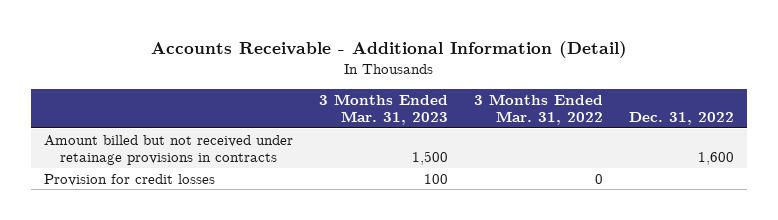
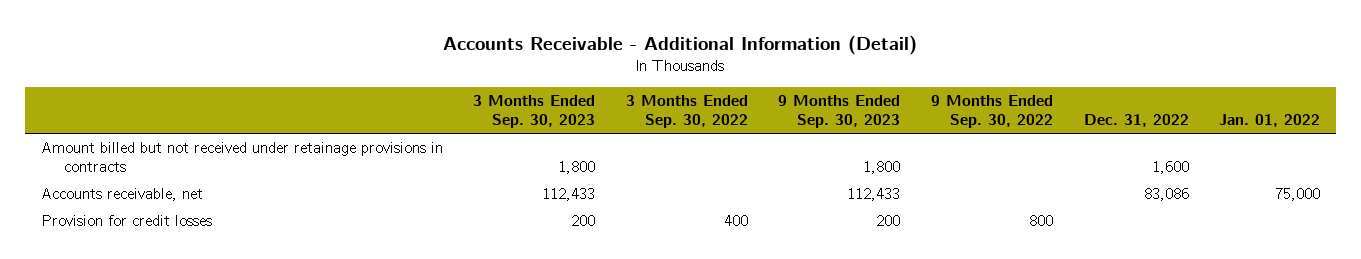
- | 3 Months Ended Mar. 31, 2023 | 3 Months Ended Mar. 31, 2022 | Dec. 31, 2022
+ | 3 Months Ended Sep. 30, 2023 | 3 Months Ended Sep. 30, 2022 | 9 Months Ended Sep. 30, 2023 | 9 Months Ended Sep. 30, 2022 | Dec. 31, 2022 | Jan. 01, 2022
+ Accounts receivable, net | 112,433 | | 112,433 | | 83,086 | 75,000

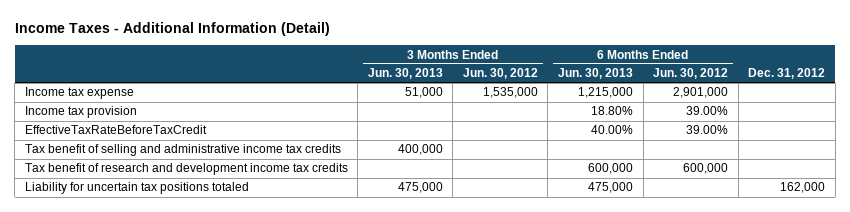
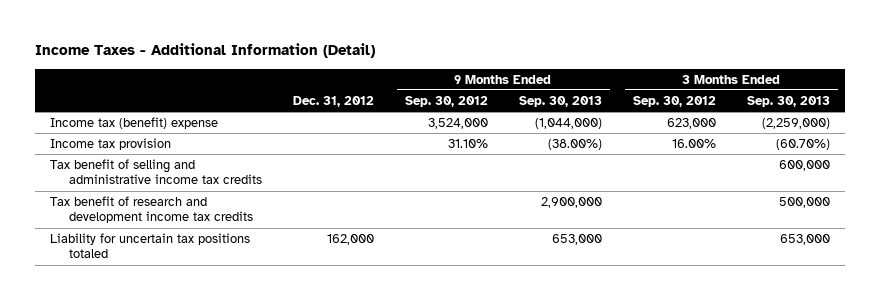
- | 3 Months Ended Jun. 30, 2013 | 3 Months Ended Jun. 30, 2012 | 6 Months Ended Jun. 30, 2013 | 6 Months Ended Jun. 30, 2012 | Dec. 31, 2012
+ | Dec. 31, 2012 | 9 Months Ended Sep. 30, 2012 | 9 Months Ended Sep. 30, 2013 | 3 Months Ended Sep. 30, 2012 | 3 Months Ended Sep. 30, 2013
- Income tax expense | 51,000 | 1,535,000 | 1,215,000 | 2,901,000 |
+ Income tax (benefit) expense | | 3,524,000 | (1,044,000) | 623,000 | (2,259,000)
- EffectiveTaxRateBeforeTaxCredit | | | 40.00% | 39.00% |

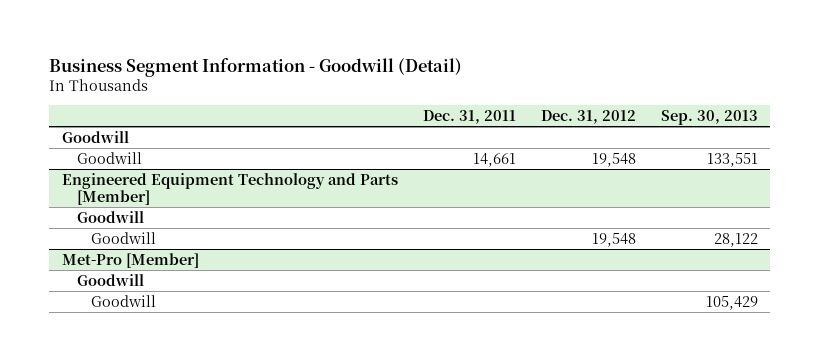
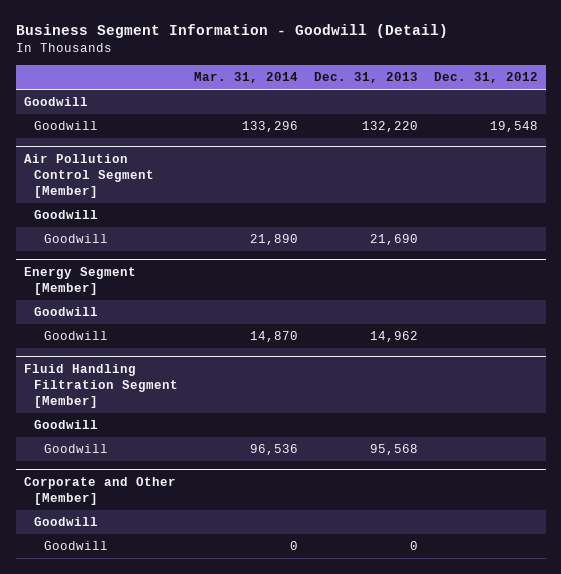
- | Dec. 31, 2011 | Dec. 31, 2012 | Sep. 30, 2013
+ | Mar. 31, 2014 | Dec. 31, 2013 | Dec. 31, 2012
- Engineered Equipment Technology and Parts [Member]
- Goodwill
- Goodwill | | 19,548 | 28,122
- Met-Pro [Member]
- Goodwill
- Goodwill | | | 105,429
+ Air Pollution Control Segment [Member]
+ Goodwill
+ Goodwill | 21,890 | 21,690 |
+ Energy Segment [Member]
+ Goodwill
+ Goodwill | 14,870 | 14,962 |
+ Fluid Handling Filtration Segment [Member]
+ Goodwill
+ Goodwill | 96,536 | 95,568 |
+ Corporate and Other [Member]
+ Goodwill
+ Goodwill | 0 | 0 |

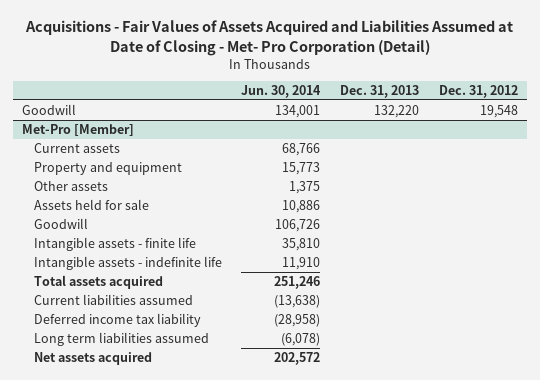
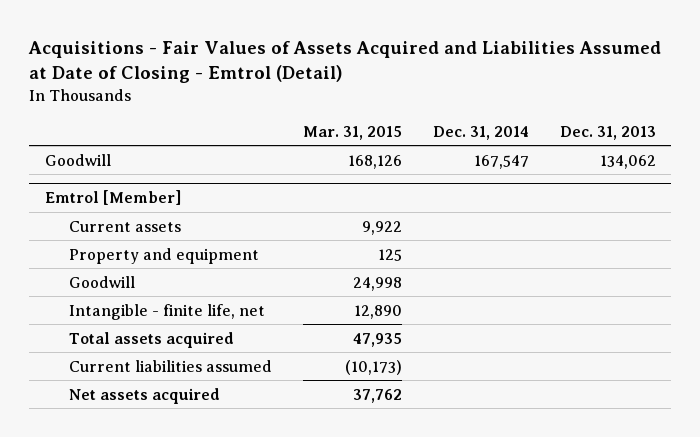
- Acquisitions - Fair Values of Assets Acquired and Liabilities Assumed at Date of Closing - Met- Pro Corporation (Detail)
+ Acquisitions - Fair Values of Assets Acquired and Liabilities Assumed at Date of Closing - Emtrol (Detail)
- | Jun. 30, 2014 | Dec. 31, 2013 | Dec. 31, 2012
+ | Mar. 31, 2015 | Dec. 31, 2014 | Dec. 31, 2013
- Goodwill | 134,001 | 132,220 | 19,548
- Met-Pro [Member]
- Current assets | 68,766 | |
- Property and equipment | 15,773 | |
- Other assets | 1,375 | |
- Assets held for sale | 10,886 | |
- Goodwill | 106,726 | |
- Intangible assets - finite life | 35,810 | |
- Intangible assets - indefinite life | 11,910 | |
- Total assets acquired | 251,246 | |
- Current liabilities assumed | (13,638) | |
- Deferred income tax liability | (28,958) | |
- Long term liabilities assumed | (6,078) | |
- Net assets acquired | 202,572 | |
+ Goodwill | 168,126 | 167,547 | 134,062
+ Emtrol [Member]
+ Current assets | 9,922 | |
+ Property and equipment | 125 | |
+ Goodwill | 24,998 | |
+ Intangible - finite life, net | 12,890 | |
+ Total assets acquired | 47,935 | |
+ Current liabilities assumed | (10,173) | |
+ Net assets acquired | 37,762 | |

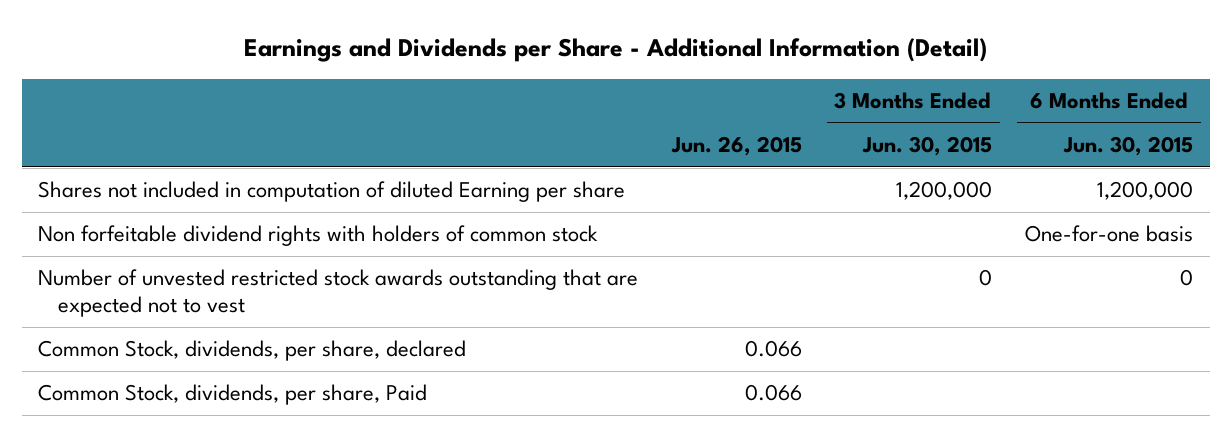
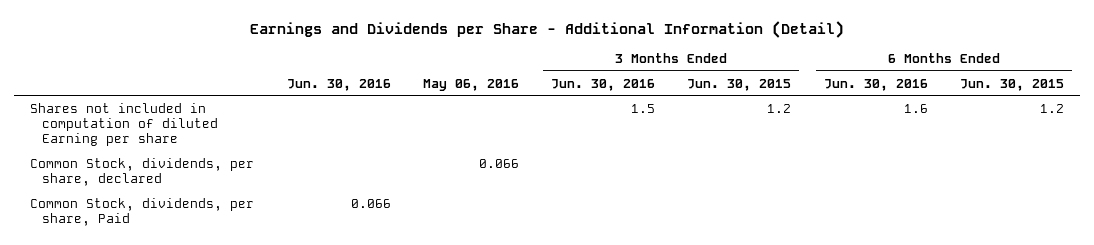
- | Jun. 26, 2015 | 3 Months Ended Jun. 30, 2015 | 6 Months Ended Jun. 30, 2015
+ | Jun. 30, 2016 | May 06, 2016 | 3 Months Ended Jun. 30, 2016 | 3 Months Ended Jun. 30, 2015 | 6 Months Ended Jun. 30, 2016 | 6 Months Ended Jun. 30, 2015
- Shares not included in computation of diluted Earning per share | | 1,200,000 | 1,200,000
- Non forfeitable dividend rights with holders of common stock | | | One-for-one basis
- Number of unvested restricted stock awards outstanding that are expected not to vest | | 0 | 0
+ Shares not included in computation of diluted Earning per share | | | 1.5 | 1.2 | 1.6 | 1.2

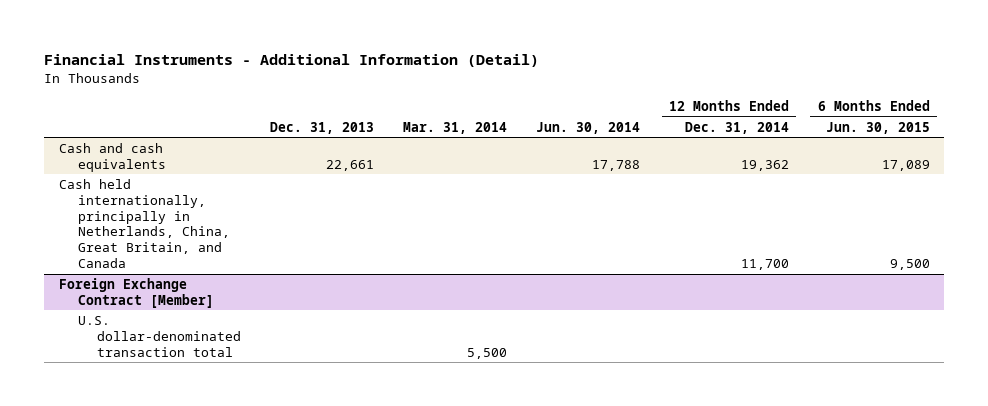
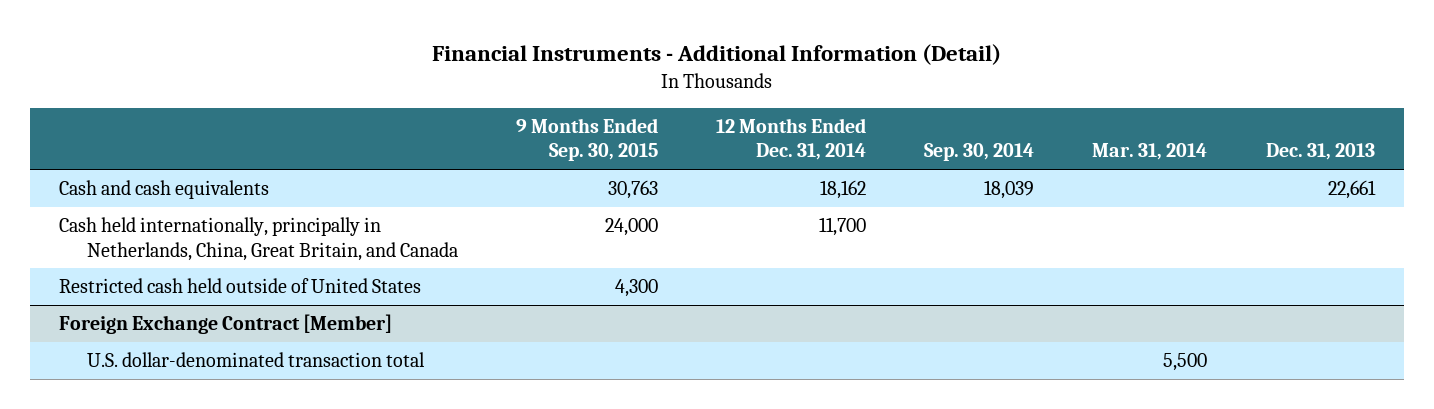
- | Dec. 31, 2013 | Mar. 31, 2014 | Jun. 30, 2014 | 12 Months Ended Dec. 31, 2014 | 6 Months Ended Jun. 30, 2015
+ | 9 Months Ended Sep. 30, 2015 | 12 Months Ended Dec. 31, 2014 | Sep. 30, 2014 | Mar. 31, 2014 | Dec. 31, 2013
- Cash and cash equivalents | 22,661 | | 17,788 | 19,362 | 17,089
+ Cash and cash equivalents | 30,763 | 18,162 | 18,039 | | 22,661
+ Restricted cash held outside of United States | 4,300 | | | |

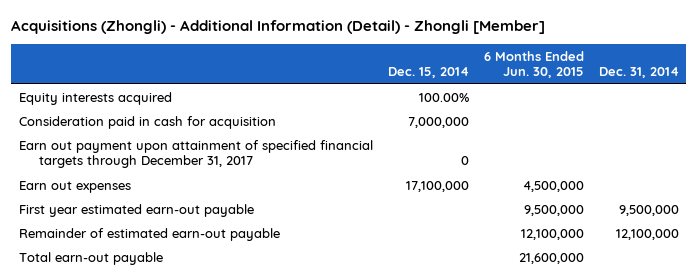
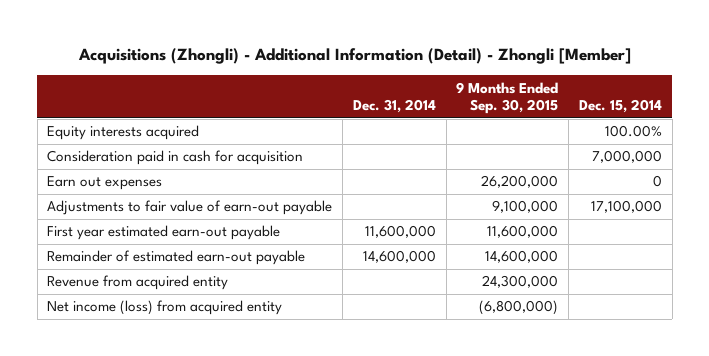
- | Dec. 15, 2014 | 6 Months Ended Jun. 30, 2015 | Dec. 31, 2014
+ | Dec. 31, 2014 | 9 Months Ended Sep. 30, 2015 | Dec. 15, 2014
- Earn out payment upon attainment of specified financial targets through December 31, 2017 | 0 | |
- Earn out expenses | 17,100,000 | 4,500,000 |
- First year estimated earn-out payable | | 9,500,000 | 9,500,000
- Remainder of estimated earn-out payable | | 12,100,000 | 12,100,000
- Total earn-out payable | | 21,600,000 |
+ Earn out expenses | | 26,200,000 | 0
+ Adjustments to fair value of earn-out payable | | 9,100,000 | 17,100,000
+ First year estimated earn-out payable | 11,600,000 | 11,600,000 |
+ Remainder of estimated earn-out payable | 14,600,000 | 14,600,000 |
+ Revenue from acquired entity | | 24,300,000 |
+ Net income (loss) from acquired entity | | (6,800,000) |

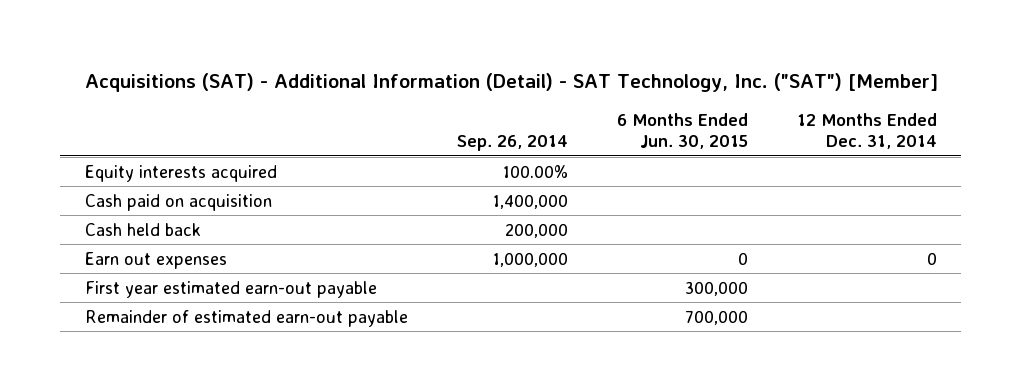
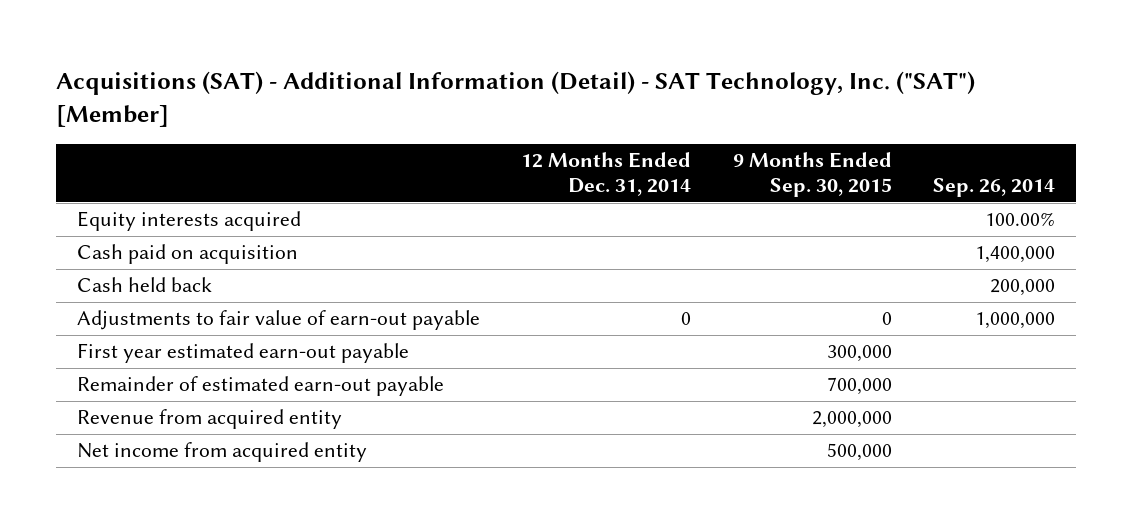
- | Sep. 26, 2014 | 6 Months Ended Jun. 30, 2015 | 12 Months Ended Dec. 31, 2014
+ | 12 Months Ended Dec. 31, 2014 | 9 Months Ended Sep. 30, 2015 | Sep. 26, 2014
- Earn out expenses | 1,000,000 | 0 | 0
+ Adjustments to fair value of earn-out payable | 0 | 0 | 1,000,000
+ Revenue from acquired entity | | 2,000,000 |
+ Net income from acquired entity | | 500,000 |

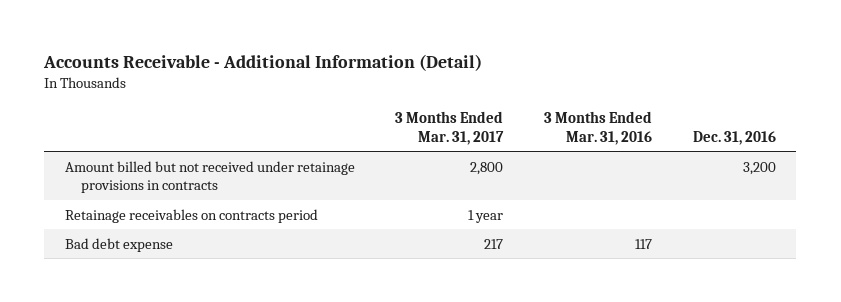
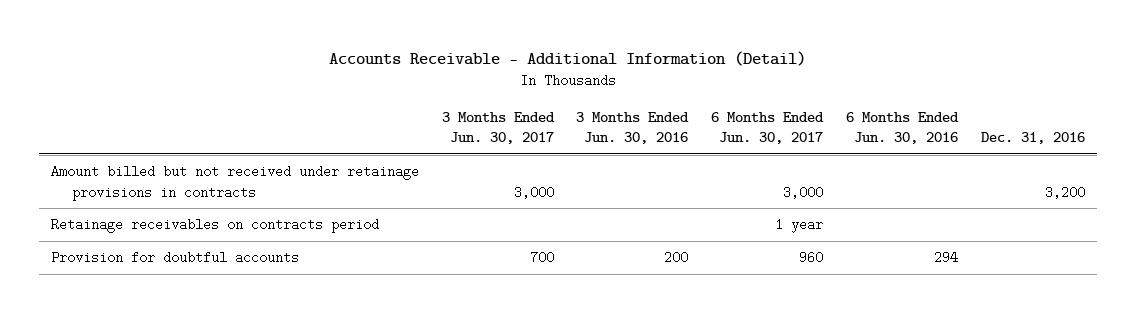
- | 3 Months Ended Mar. 31, 2017 | 3 Months Ended Mar. 31, 2016 | Dec. 31, 2016
+ | 3 Months Ended Jun. 30, 2017 | 3 Months Ended Jun. 30, 2016 | 6 Months Ended Jun. 30, 2017 | 6 Months Ended Jun. 30, 2016 | Dec. 31, 2016
- Bad debt expense | 217 | 117 |
+ Provision for doubtful accounts | 700 | 200 | 960 | 294 |

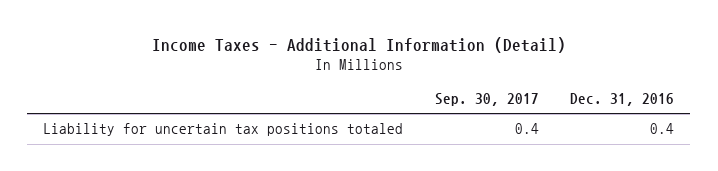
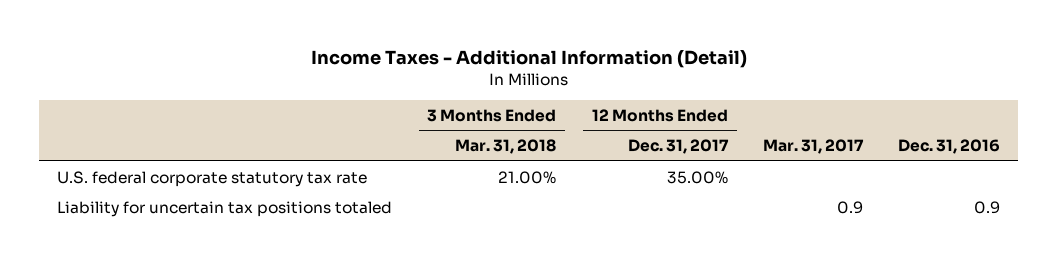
- | Sep. 30, 2017 | Dec. 31, 2016
+ | 3 Months Ended Mar. 31, 2018 | 12 Months Ended Dec. 31, 2017 | Mar. 31, 2017 | Dec. 31, 2016
- Liability for uncertain tax positions totaled | 0.4 | 0.4
+ U.S. federal corporate statutory tax rate | 21.00% | 35.00% | |
+ Liability for uncertain tax positions totaled | | | 0.9 | 0.9

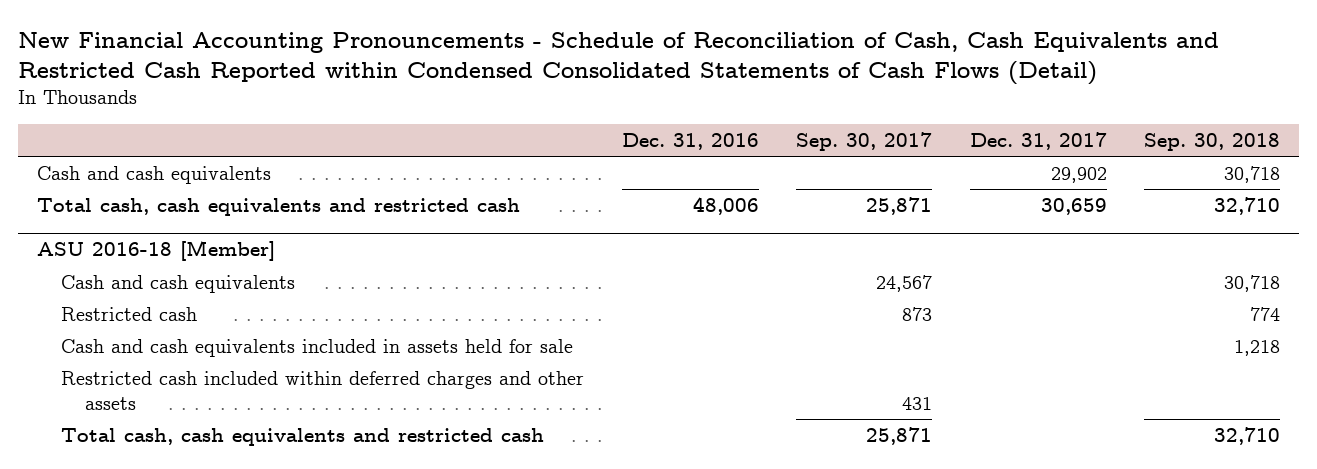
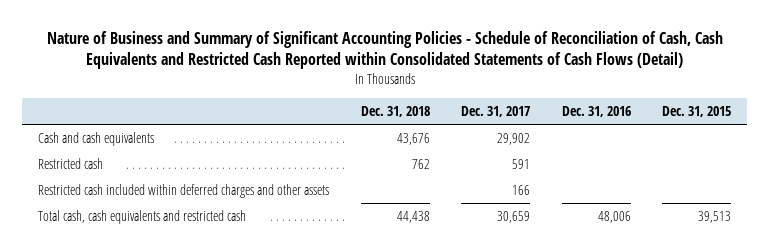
- New Financial Accounting Pronouncements - Schedule of Reconciliation of Cash, Cash Equivalents and Restricted Cash Reported within Condensed Consolidated Statements of Cash Flows (Detail)
+ Nature of Business and Summary of Significant Accounting Policies - Schedule of Reconciliation of Cash, Cash Equivalents and Restricted Cash Reported within Consolidated Statements of Cash Flows (Detail)
- | Dec. 31, 2016 | Sep. 30, 2017 | Dec. 31, 2017 | Sep. 30, 2018
+ | Dec. 31, 2018 | Dec. 31, 2017 | Dec. 31, 2016 | Dec. 31, 2015
+ Restricted cash | 762 | 591 | |
+ Restricted cash included within deferred charges and other assets | | 166 | |
- ASU 2016-18 [Member]
- Cash and cash equivalents | | 24,567 | | 30,718
- Restricted cash | | 873 | | 774
- Cash and cash equivalents included in assets held for sale | | | | 1,218
- Restricted cash included within deferred charges and other assets | | 431 | |
- Total cash, cash equivalents and restricted cash | | 25,871 | | 32,710

